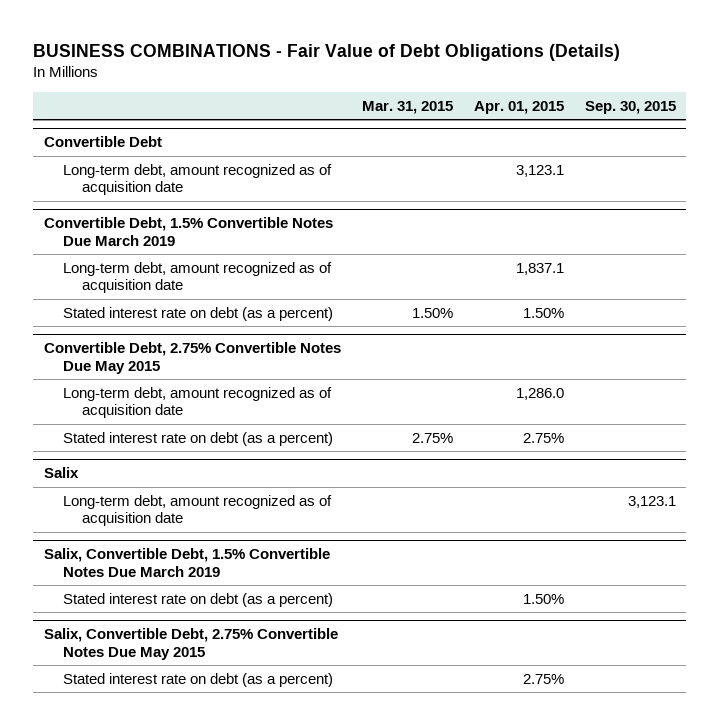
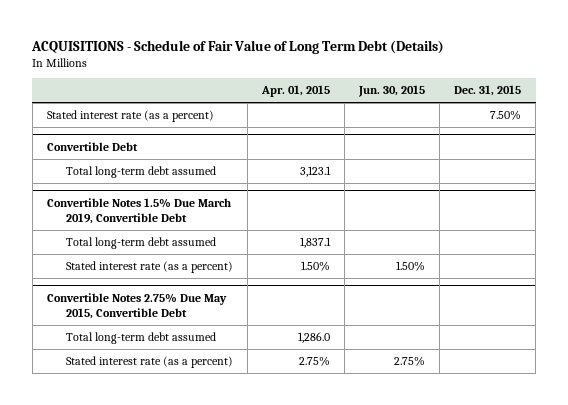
- BUSINESS COMBINATIONS - Fair Value of Debt Obligations (Details)
+ ACQUISITIONS - Schedule of Fair Value of Long Term Debt (Details)
- | Mar. 31, 2015 | Apr. 01, 2015 | Sep. 30, 2015
+ | Apr. 01, 2015 | Jun. 30, 2015 | Dec. 31, 2015
+ Stated interest rate (as a percent) | | | 7.50%
@ Convertible Debt
- Long-term debt, amount recognized as of acquisition date | | 3,123.1 |
- Convertible Debt, 1.5% Convertible Notes Due March 2019
- Long-term debt, amount recognized as of acquisition date | | 1,837.1 |
- Stated interest rate on debt (as a percent) | 1.50% | 1.50% |
- Convertible Debt, 2.75% Convertible Notes Due May 2015
- Long-term debt, amount recognized as of acquisition date | | 1,286.0 |
- Stated interest rate on debt (as a percent) | 2.75% | 2.75% |
- Salix
- Long-term debt, amount recognized as of acquisition date | | | 3,123.1
- Salix, Convertible Debt, 1.5% Convertible Notes Due March 2019
- Stated interest rate on debt (as a percent) | | 1.50% |
- Salix, Convertible Debt, 2.75% Convertible Notes Due May 2015
- Stated interest rate on debt (as a percent) | | 2.75% |
@ Convertible Debt
+ Total long-term debt assumed | 3,123.1 | |
+ Convertible Notes 1.5% Due March 2019, Convertible Debt
+ Total long-term debt assumed | 1,837.1 | |
+ Stated interest rate (as a percent) | 1.50% | 1.50% |
+ Convertible Notes 2.75% Due May 2015, Convertible Debt
+ Total long-term debt assumed | 1,286.0 | |
+ Stated interest rate (as a percent) | 2.75% | 2.75% |

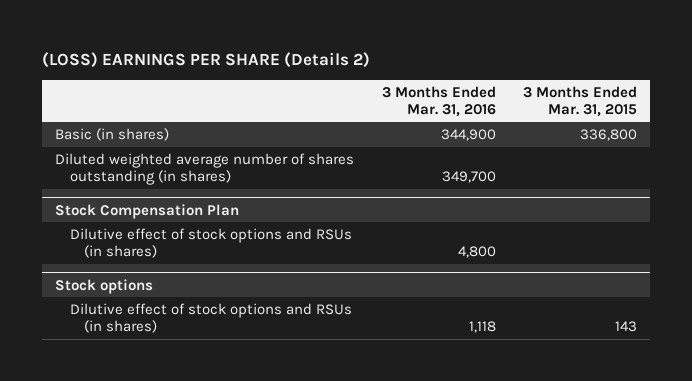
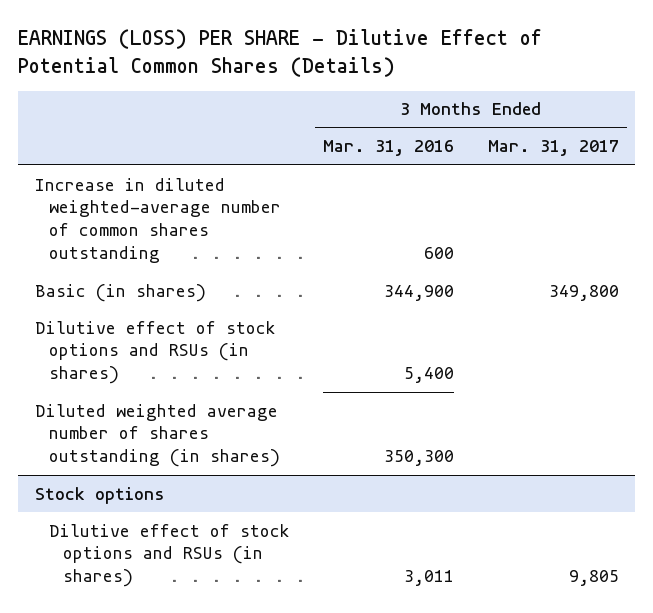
- (LOSS) EARNINGS PER SHARE (Details 2)
+ EARNINGS (LOSS) PER SHARE - Dilutive Effect of Potential Common Shares (Details)
- | 3 Months Ended Mar. 31, 2016 | 3 Months Ended Mar. 31, 2015
+ | 3 Months Ended Mar. 31, 2016 | 3 Months Ended Mar. 31, 2017
+ Increase in diluted weighted-average number of common shares outstanding | 600 |
- Diluted weighted average number of shares outstanding (in shares) | 349,700 |
- Stock Compensation Plan
- Dilutive effect of stock options and RSUs (in shares) | 4,800 |
+ Dilutive effect of stock options and RSUs (in shares) | 5,400 |
+ Diluted weighted average number of shares outstanding (in shares) | 350,300 |
@ Stock options
- Dilutive effect of stock options and RSUs (in shares) | 1,118 | 143
+ Dilutive effect of stock options and RSUs (in shares) | 3,011 | 9,805

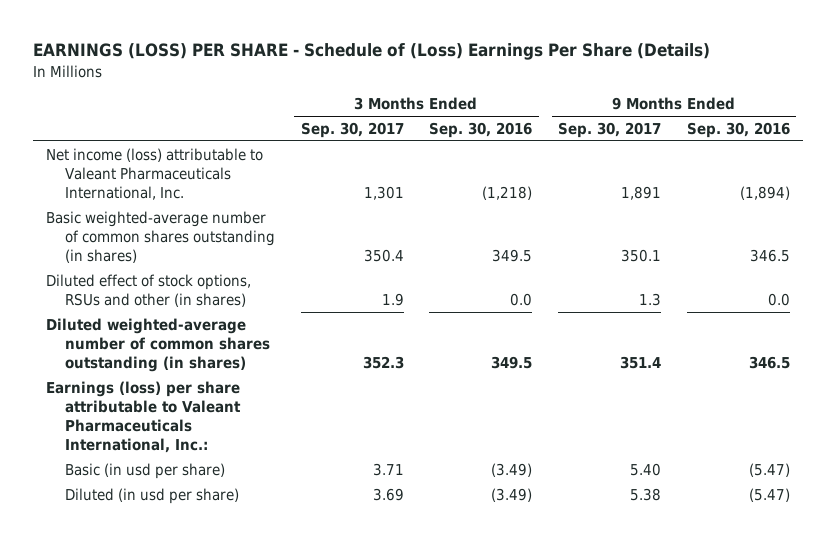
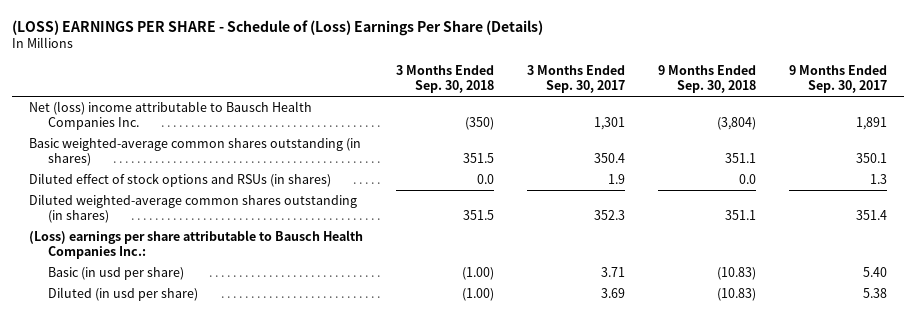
- EARNINGS (LOSS) PER SHARE - Schedule of (Loss) Earnings Per Share (Details)
+ (LOSS) EARNINGS PER SHARE - Schedule of (Loss) Earnings Per Share (Details)
- | 3 Months Ended Sep. 30, 2017 | 3 Months Ended Sep. 30, 2016 | 9 Months Ended Sep. 30, 2017 | 9 Months Ended Sep. 30, 2016
+ | 3 Months Ended Sep. 30, 2018 | 3 Months Ended Sep. 30, 2017 | 9 Months Ended Sep. 30, 2018 | 9 Months Ended Sep. 30, 2017
- Net income (loss) attributable to Valeant Pharmaceuticals International, Inc. | 1,301 | (1,218) | 1,891 | (1,894)
- Basic weighted-average number of common shares outstanding (in shares) | 350.4 | 349.5 | 350.1 | 346.5
- Diluted effect of stock options, RSUs and other (in shares) | 1.9 | 0.0 | 1.3 | 0.0
- Diluted weighted-average number of common shares outstanding (in shares) | 352.3 | 349.5 | 351.4 | 346.5
- Earnings (loss) per share attributable to Valeant Pharmaceuticals International, Inc.:
+ Net (loss) income attributable to Bausch Health Companies Inc. | (350) | 1,301 | (3,804) | 1,891
+ Basic weighted-average common shares outstanding (in shares) | 351.5 | 350.4 | 351.1 | 350.1
+ Diluted effect of stock options and RSUs (in shares) | 0.0 | 1.9 | 0.0 | 1.3
+ Diluted weighted-average common shares outstanding (in shares) | 351.5 | 352.3 | 351.1 | 351.4
+ (Loss) earnings per share attributable to Bausch Health Companies Inc.:

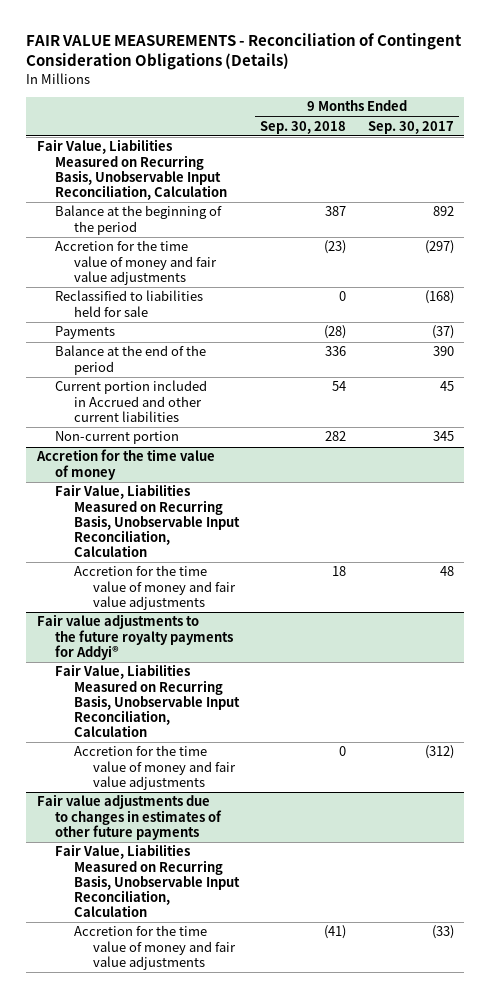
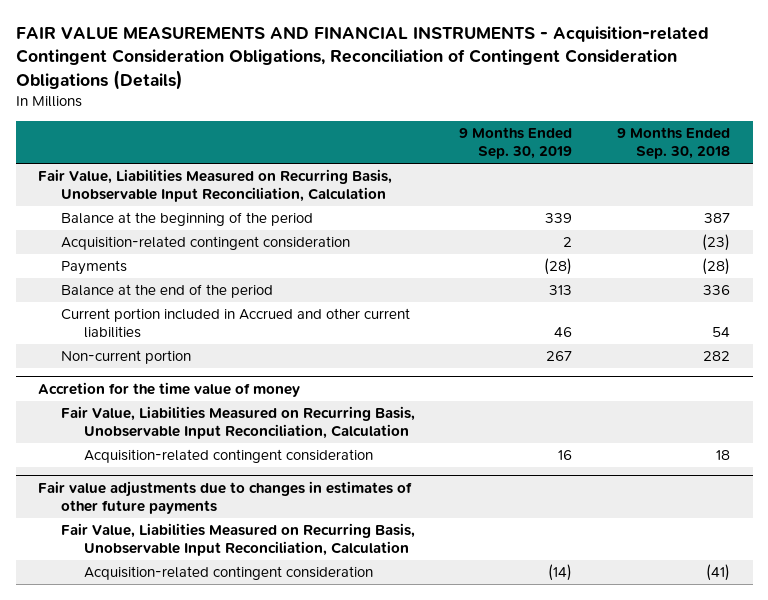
- FAIR VALUE MEASUREMENTS - Reconciliation of Contingent Consideration Obligations (Details)
+ FAIR VALUE MEASUREMENTS AND FINANCIAL INSTRUMENTS - Acquisition-related Contingent Consideration Obligations, Reconciliation of Contingent Consideration Obligations (Details)
- | 9 Months Ended Sep. 30, 2018 | 9 Months Ended Sep. 30, 2017
+ | 9 Months Ended Sep. 30, 2019 | 9 Months Ended Sep. 30, 2018
- Accretion for the time value of money and fair value adjustments | (23) | (297)
- Reclassified to liabilities held for sale | 0 | (168)
+ Acquisition-related contingent consideration | 2 | (23)
@ Accretion for the time value of money
- Accretion for the time value of money and fair value adjustments | 18 | 48
- Fair value adjustments to the future royalty payments for Addyi®
- Fair Value, Liabilities Measured on Recurring Basis, Unobservable Input Reconciliation, Calculation
- Accretion for the time value of money and fair value adjustments | 0 | (312)
@ Accretion for the time value of money
+ Acquisition-related contingent consideration | 16 | 18
@ Fair value adjustments due to changes in estimates of other future payments
- Accretion for the time value of money and fair value adjustments | (41) | (33)
+ Acquisition-related contingent consideration | (14) | (41)

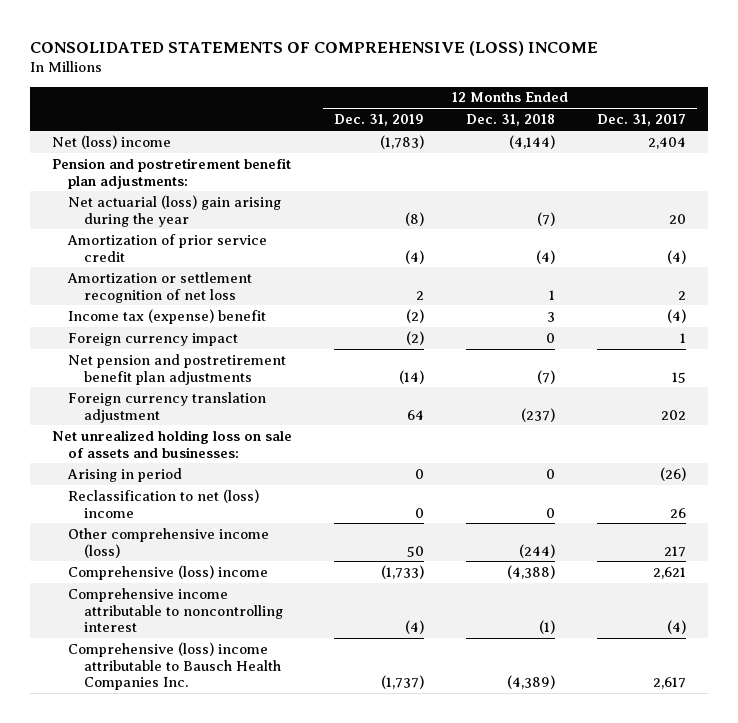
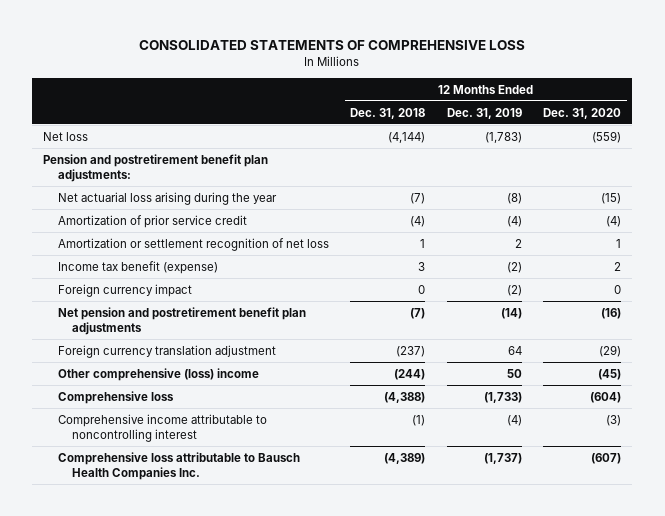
- CONSOLIDATED STATEMENTS OF COMPREHENSIVE (LOSS) INCOME
+ CONSOLIDATED STATEMENTS OF COMPREHENSIVE LOSS
- | 12 Months Ended Dec. 31, 2019 | 12 Months Ended Dec. 31, 2018 | 12 Months Ended Dec. 31, 2017
+ | 12 Months Ended Dec. 31, 2018 | 12 Months Ended Dec. 31, 2019 | 12 Months Ended Dec. 31, 2020
- Net (loss) income | (1,783) | (4,144) | 2,404
+ Net loss | (4,144) | (1,783) | (559)
- Net actuarial (loss) gain arising during the year | (8) | (7) | 20
+ Net actuarial loss arising during the year | (7) | (8) | (15)
- Income tax (expense) benefit | (2) | 3 | (4)
+ Income tax benefit (expense) | 3 | (2) | 2
- Net unrealized holding loss on sale of assets and businesses:
- Arising in period | 0 | 0 | (26)
- Reclassification to net (loss) income | 0 | 0 | 26
- Other comprehensive income (loss) | 50 | (244) | 217
- Comprehensive (loss) income | (1,733) | (4,388) | 2,621
+ Other comprehensive (loss) income | (244) | 50 | (45)
+ Comprehensive loss | (4,388) | (1,733) | (604)
- Comprehensive (loss) income attributable to Bausch Health Companies Inc. | (1,737) | (4,389) | 2,617
+ Comprehensive loss attributable to Bausch Health Companies Inc. | (4,389) | (1,737) | (607)

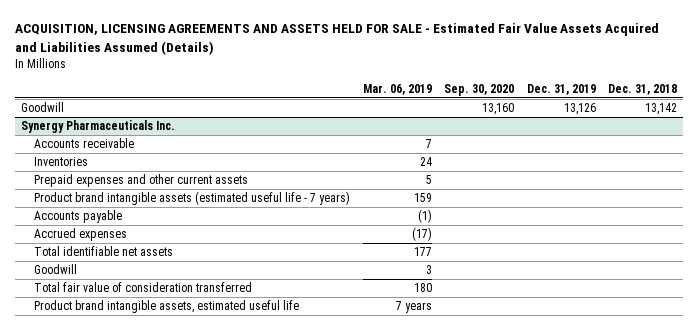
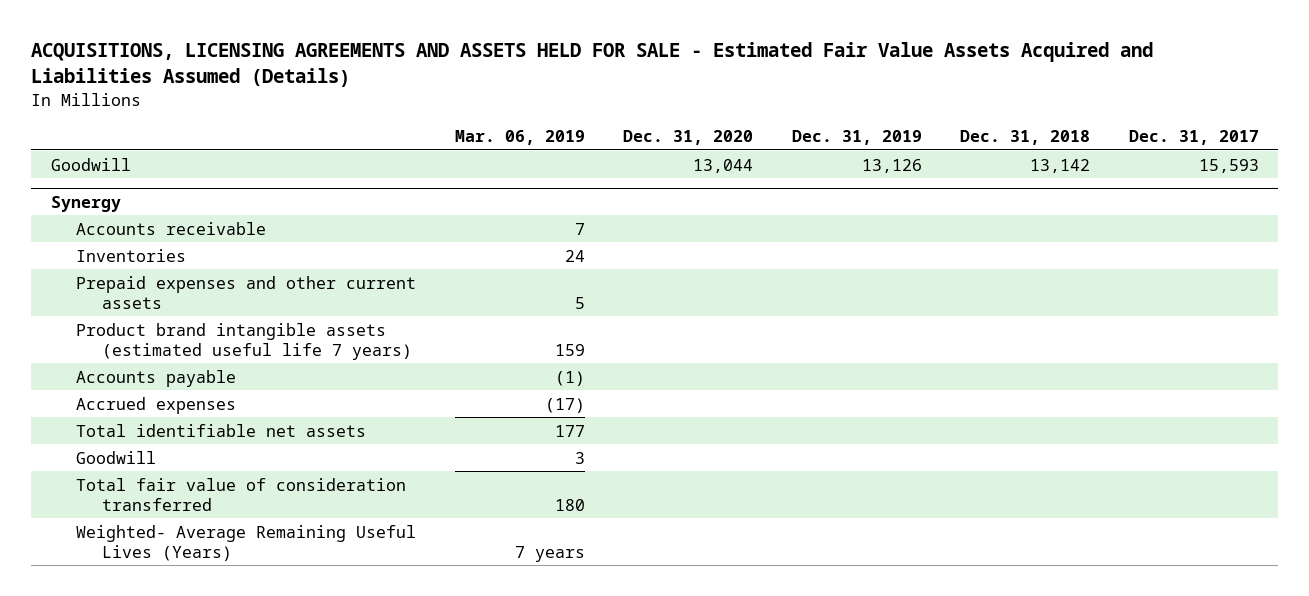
- ACQUISITION, LICENSING AGREEMENTS AND ASSETS HELD FOR SALE - Estimated Fair Value Assets Acquired and Liabilities Assumed (Details)
+ ACQUISITIONS, LICENSING AGREEMENTS AND ASSETS HELD FOR SALE - Estimated Fair Value Assets Acquired and Liabilities Assumed (Details)
- | Mar. 06, 2019 | Sep. 30, 2020 | Dec. 31, 2019 | Dec. 31, 2018
+ | Mar. 06, 2019 | Dec. 31, 2020 | Dec. 31, 2019 | Dec. 31, 2018 | Dec. 31, 2017
- Synergy Pharmaceuticals Inc.
+ Synergy
- Product brand intangible assets (estimated useful life - 7 years) | 159 | | |
+ Product brand intangible assets (estimated useful life 7 years) | 159 | | | |
- Product brand intangible assets, estimated useful life | 7 years | | |
+ Weighted- Average Remaining Useful Lives (Years) | 7 years | | | |

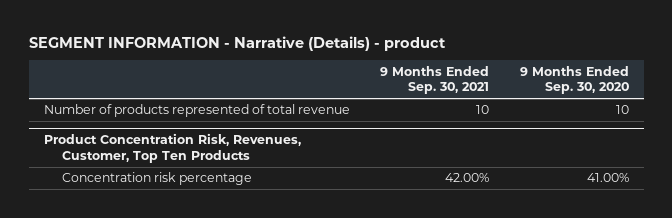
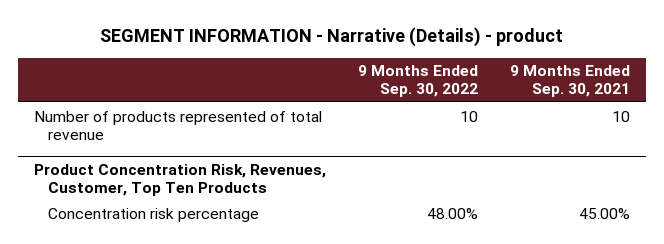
- | 9 Months Ended Sep. 30, 2021 | 9 Months Ended Sep. 30, 2020
+ | 9 Months Ended Sep. 30, 2022 | 9 Months Ended Sep. 30, 2021
@ Product Concentration Risk, Revenues, Customer, Top Ten Products
- Concentration risk percentage | 42.00% | 41.00%
+ Concentration risk percentage | 48.00% | 45.00%

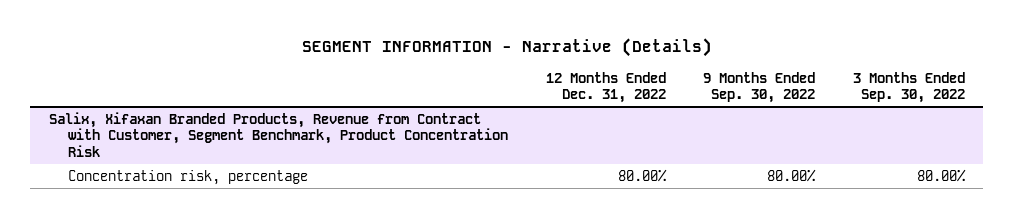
- SEGMENT INFORMATION - Narrative (Details) - product
+ SEGMENT INFORMATION - Narrative (Details)
- | 9 Months Ended Sep. 30, 2022 | 9 Months Ended Sep. 30, 2021
+ | 12 Months Ended Dec. 31, 2022 | 9 Months Ended Sep. 30, 2022 | 3 Months Ended Sep. 30, 2022
- Number of products represented of total revenue | 10 | 10
- Product Concentration Risk, Revenues, Customer, Top Ten Products
- Concentration risk percentage | 48.00% | 45.00%
+ Salix, Xifaxan Branded Products, Revenue from Contract with Customer, Segment Benchmark, Product Concentration Risk
+ Concentration risk, percentage | 80.00% | 80.00% | 80.00%

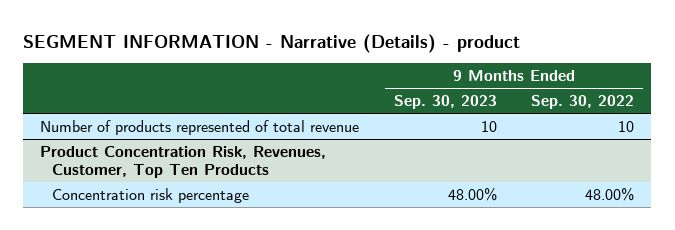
- SEGMENT INFORMATION - Narrative (Details)
+ SEGMENT INFORMATION - Narrative (Details) - product
- | 12 Months Ended Dec. 31, 2022 | 9 Months Ended Sep. 30, 2022 | 3 Months Ended Sep. 30, 2022
+ | 9 Months Ended Sep. 30, 2023 | 9 Months Ended Sep. 30, 2022
- Salix, Xifaxan Branded Products, Revenue from Contract with Customer, Segment Benchmark, Product Concentration Risk
- Concentration risk, percentage | 80.00% | 80.00% | 80.00%
+ Number of products represented of total revenue | 10 | 10
+ Product Concentration Risk, Revenues, Customer, Top Ten Products
+ Concentration risk percentage | 48.00% | 48.00%

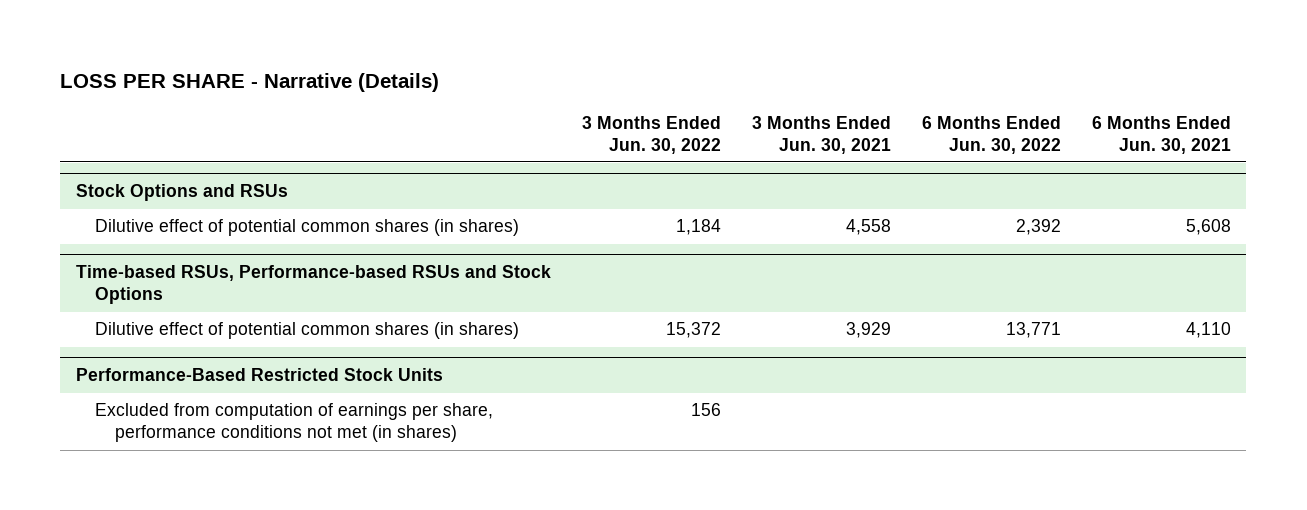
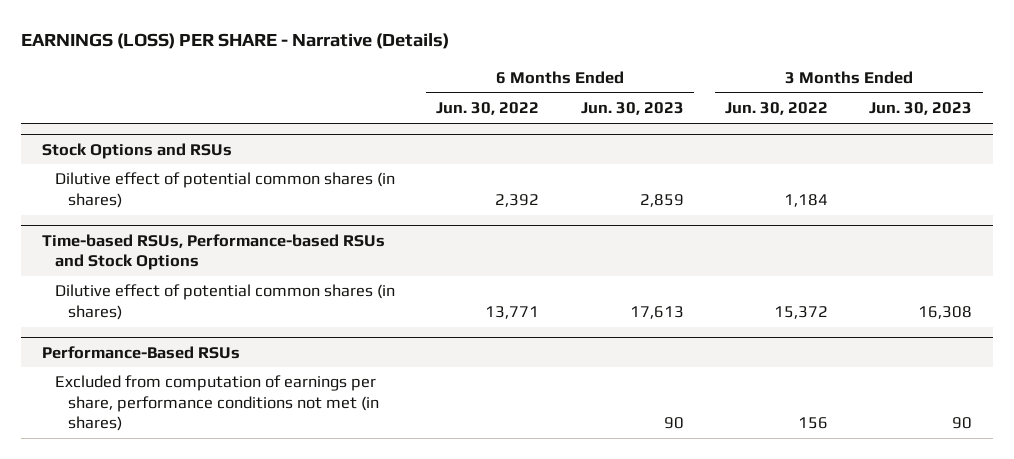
- LOSS PER SHARE - Narrative (Details)
+ EARNINGS (LOSS) PER SHARE - Narrative (Details)
- | 3 Months Ended Jun. 30, 2022 | 3 Months Ended Jun. 30, 2021 | 6 Months Ended Jun. 30, 2022 | 6 Months Ended Jun. 30, 2021
+ | 6 Months Ended Jun. 30, 2022 | 6 Months Ended Jun. 30, 2023 | 3 Months Ended Jun. 30, 2022 | 3 Months Ended Jun. 30, 2023
- Performance-Based Restricted Stock Units
+ Performance-Based RSUs

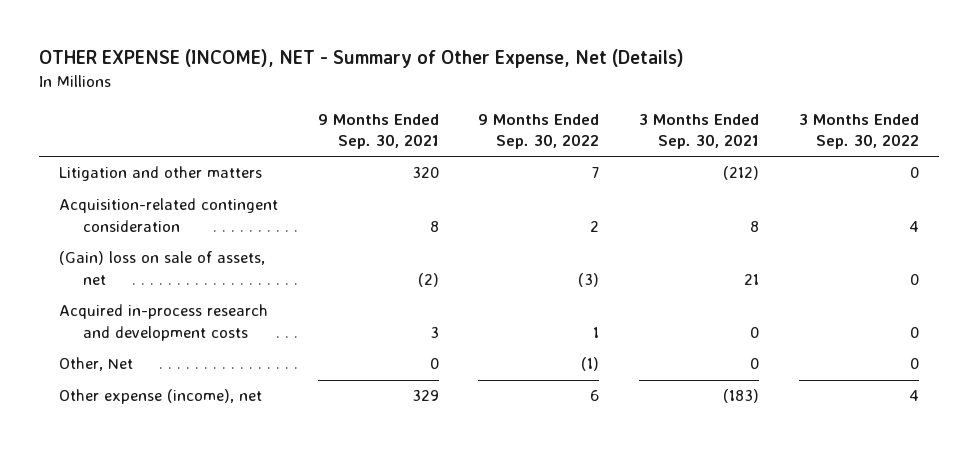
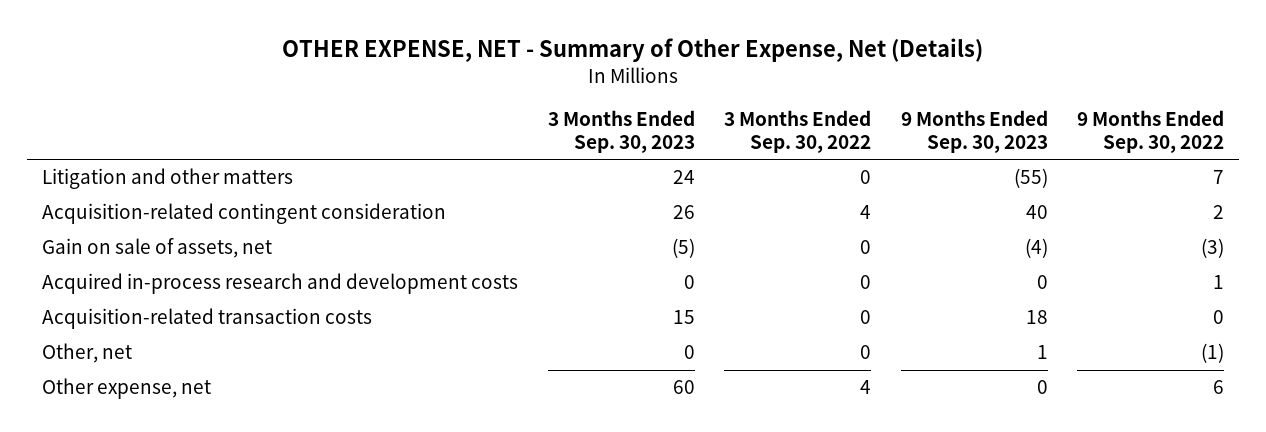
- OTHER EXPENSE (INCOME), NET - Summary of Other Expense, Net (Details)
+ OTHER EXPENSE, NET - Summary of Other Expense, Net (Details)
- | 9 Months Ended Sep. 30, 2021 | 9 Months Ended Sep. 30, 2022 | 3 Months Ended Sep. 30, 2021 | 3 Months Ended Sep. 30, 2022
+ | 3 Months Ended Sep. 30, 2023 | 3 Months Ended Sep. 30, 2022 | 9 Months Ended Sep. 30, 2023 | 9 Months Ended Sep. 30, 2022
- (Gain) loss on sale of assets, net | (2) | (3) | 21 | 0
+ Gain on sale of assets, net | (5) | 0 | (4) | (3)
- Other, Net | 0 | (1) | 0 | 0
- Other expense (income), net | 329 | 6 | (183) | 4
+ Acquisition-related transaction costs | 15 | 0 | 18 | 0
+ Other, net | 0 | 0 | 1 | (1)
+ Other expense, net | 60 | 4 | 0 | 6

